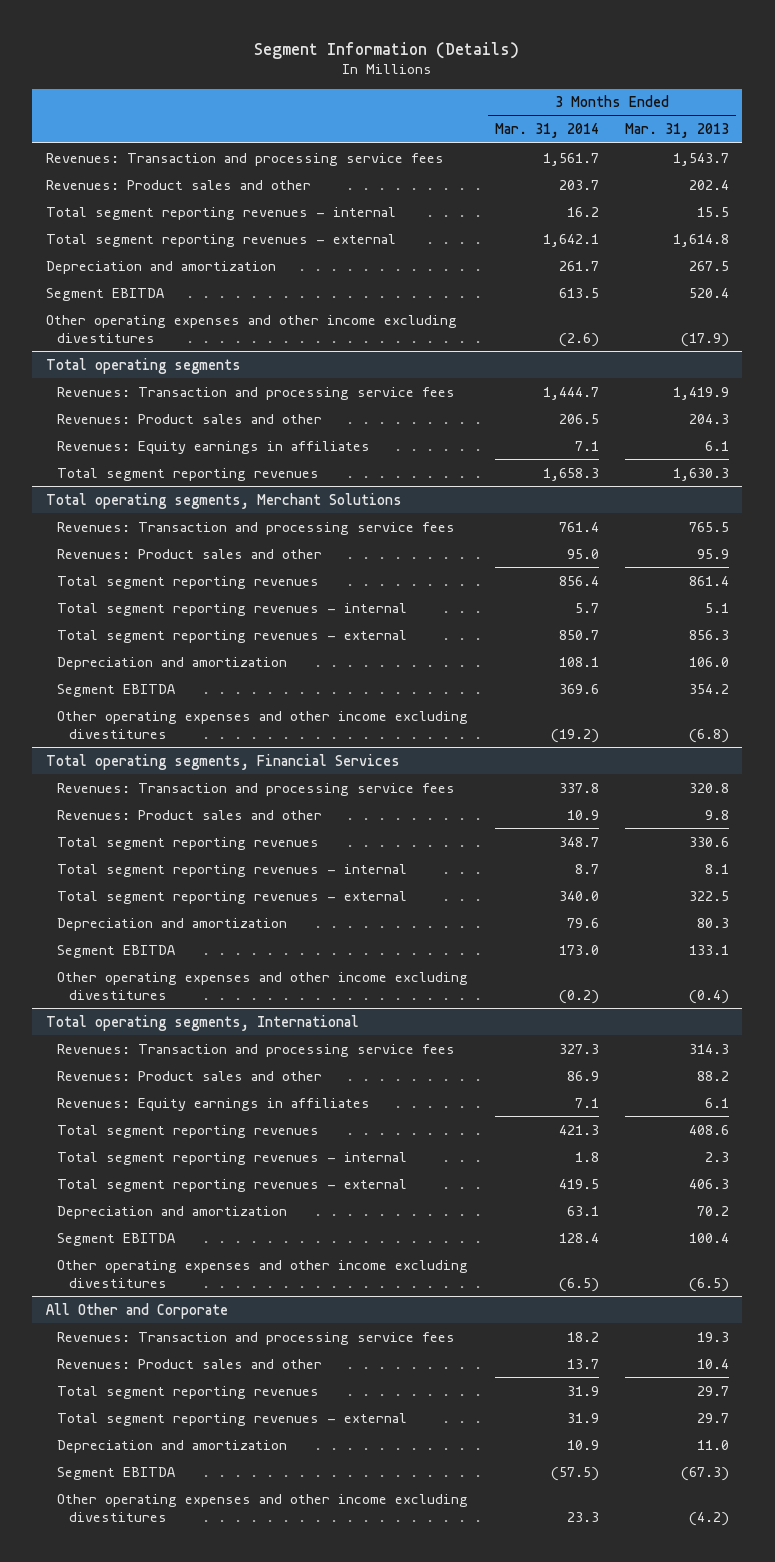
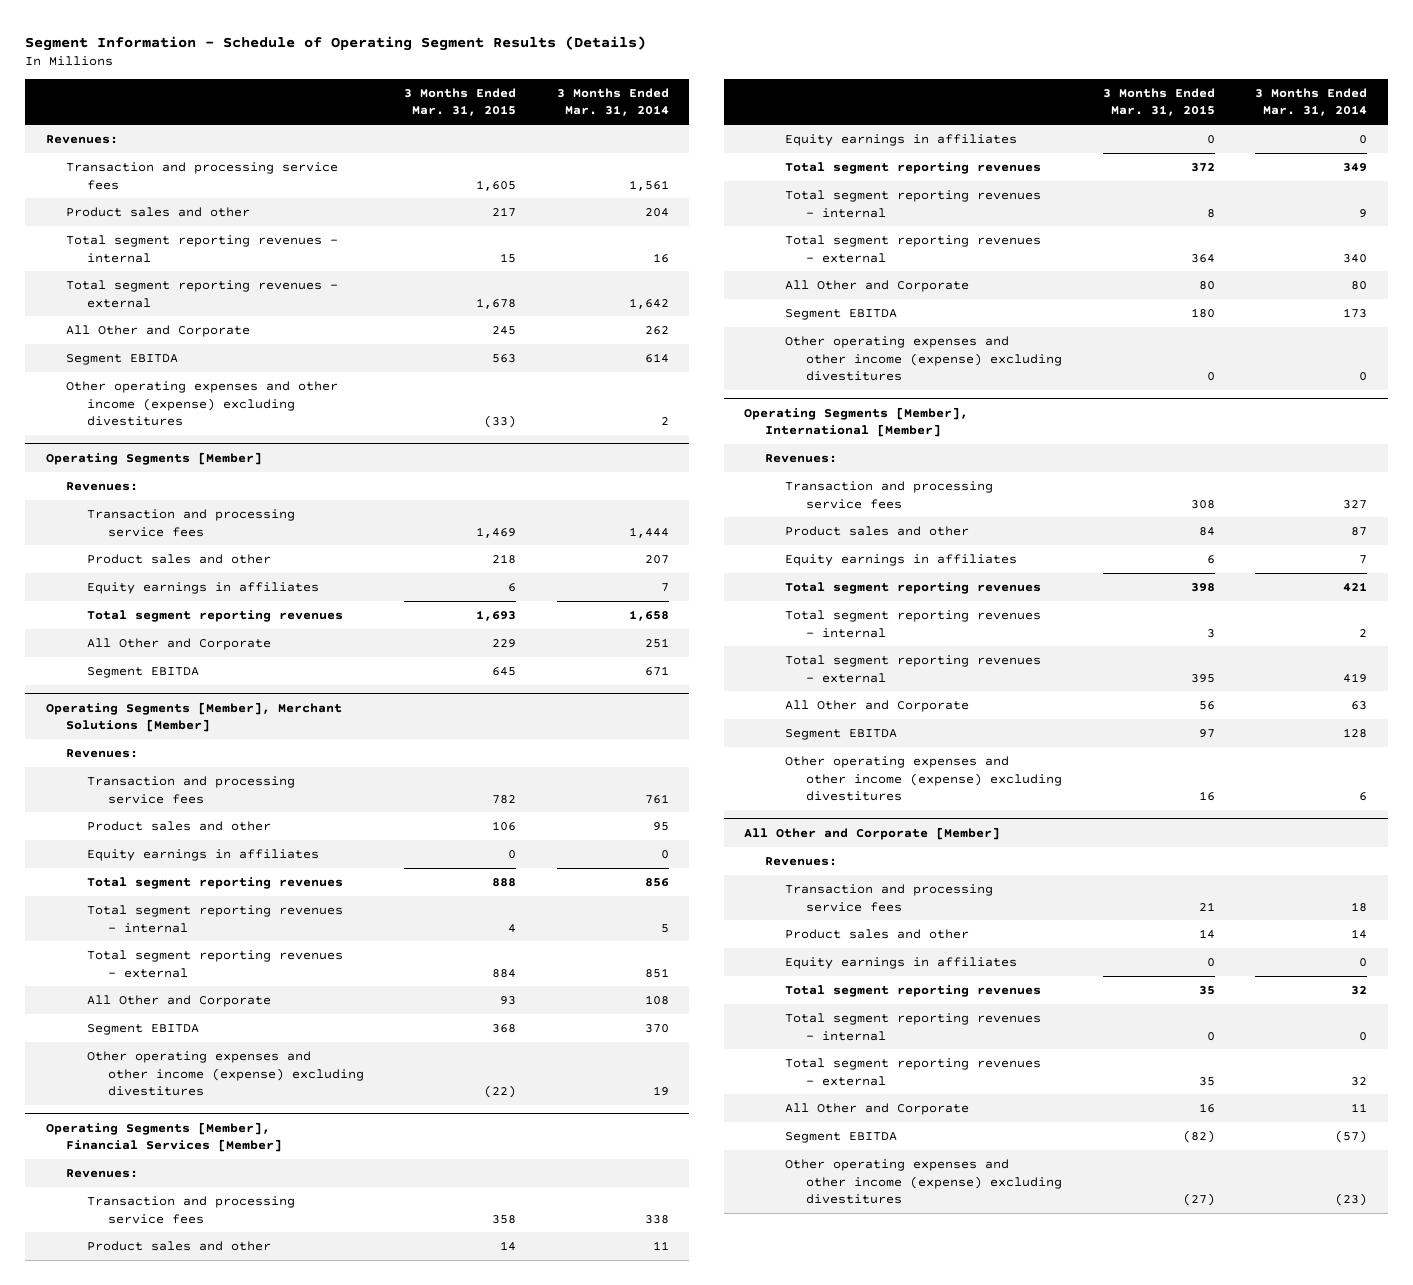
- Segment Information (Details)
+ Segment Information - Schedule of Operating Segment Results (Details)
- | 3 Months Ended Mar. 31, 2014 | 3 Months Ended Mar. 31, 2013
+ | 3 Months Ended Mar. 31, 2015 | 3 Months Ended Mar. 31, 2014
- Revenues: Transaction and processing service fees | 1,561.7 | 1,543.7
- Revenues: Product sales and other | 203.7 | 202.4
- Total segment reporting revenues - internal | 16.2 | 15.5
- Total segment reporting revenues - external | 1,642.1 | 1,614.8
- Depreciation and amortization | 261.7 | 267.5
- Segment EBITDA | 613.5 | 520.4
- Other operating expenses and other income excluding divestitures | (2.6) | (17.9)
- Total operating segments
- Revenues: Transaction and processing service fees | 1,444.7 | 1,419.9
- Revenues: Product sales and other | 206.5 | 204.3
- Revenues: Equity earnings in affiliates | 7.1 | 6.1
- Total segment reporting revenues | 1,658.3 | 1,630.3
- Total operating segments, Merchant Solutions
- Revenues: Transaction and processing service fees | 761.4 | 765.5
- Revenues: Product sales and other | 95.0 | 95.9
- Total segment reporting revenues | 856.4 | 861.4
- Total segment reporting revenues - internal | 5.7 | 5.1
- Total segment reporting revenues - external | 850.7 | 856.3
- Depreciation and amortization | 108.1 | 106.0
- Segment EBITDA | 369.6 | 354.2
- Other operating expenses and other income excluding divestitures | (19.2) | (6.8)
- Total operating segments, Financial Services
- Revenues: Transaction and processing service fees | 337.8 | 320.8
- Revenues: Product sales and other | 10.9 | 9.8
- Total segment reporting revenues | 348.7 | 330.6
- Total segment reporting revenues - internal | 8.7 | 8.1
- Total segment reporting revenues - external | 340.0 | 322.5
- Depreciation and amortization | 79.6 | 80.3
- Segment EBITDA | 173.0 | 133.1
- Other operating expenses and other income excluding divestitures | (0.2) | (0.4)
- Total operating segments, International
- Revenues: Transaction and processing service fees | 327.3 | 314.3
- Revenues: Product sales and other | 86.9 | 88.2
- Revenues: Equity earnings in affiliates | 7.1 | 6.1
- Total segment reporting revenues | 421.3 | 408.6
- Total segment reporting revenues - internal | 1.8 | 2.3
- Total segment reporting revenues - external | 419.5 | 406.3
- Depreciation and amortization | 63.1 | 70.2
- Segment EBITDA | 128.4 | 100.4
- Other operating expenses and other income excluding divestitures | (6.5) | (6.5)
- All Other and Corporate
- Revenues: Transaction and processing service fees | 18.2 | 19.3
- Revenues: Product sales and other | 13.7 | 10.4
- Total segment reporting revenues | 31.9 | 29.7
- Total segment reporting revenues - external | 31.9 | 29.7
- Depreciation and amortization | 10.9 | 11.0
- Segment EBITDA | (57.5) | (67.3)
- Other operating expenses and other income excluding divestitures | 23.3 | (4.2)
+ Revenues:
+ Transaction and processing service fees | 1,605 | 1,561
+ Product sales and other | 217 | 204
+ Total segment reporting revenues - internal | 15 | 16
+ Total segment reporting revenues - external | 1,678 | 1,642
+ All Other and Corporate | 245 | 262
+ Segment EBITDA | 563 | 614
+ Other operating expenses and other income (expense) excluding divestitures | (33) | 2
+ Operating Segments [Member]
+ Revenues:
+ Transaction and processing service fees | 1,469 | 1,444
+ Product sales and other | 218 | 207
+ Equity earnings in affiliates | 6 | 7
+ Total segment reporting revenues | 1,693 | 1,658
+ All Other and Corporate | 229 | 251
+ Segment EBITDA | 645 | 671
+ Operating Segments [Member], Merchant Solutions [Member]
+ Revenues:
+ Transaction and processing service fees | 782 | 761
+ Product sales and other | 106 | 95
+ Equity earnings in affiliates | 0 | 0
+ Total segment reporting revenues | 888 | 856
+ Total segment reporting revenues - internal | 4 | 5
+ Total segment reporting revenues - external | 884 | 851
+ All Other and Corporate | 93 | 108
+ Segment EBITDA | 368 | 370
+ Other operating expenses and other income (expense) excluding divestitures | (22) | 19
+ Operating Segments [Member], Financial Services [Member]
+ Revenues:
+ Transaction and processing service fees | 358 | 338
+ Product sales and other | 14 | 11
+ Equity earnings in affiliates | 0 | 0
+ Total segment reporting revenues | 372 | 349
+ Total segment reporting revenues - internal | 8 | 9
+ Total segment reporting revenues - external | 364 | 340
+ All Other and Corporate | 80 | 80
+ Segment EBITDA | 180 | 173
+ Other operating expenses and other income (expense) excluding divestitures | 0 | 0
+ Operating Segments [Member], International [Member]
+ Revenues:
+ Transaction and processing service fees | 308 | 327
+ Product sales and other | 84 | 87
+ Equity earnings in affiliates | 6 | 7
+ Total segment reporting revenues | 398 | 421
+ Total segment reporting revenues - internal | 3 | 2
+ Total segment reporting revenues - external | 395 | 419
+ All Other and Corporate | 56 | 63
+ Segment EBITDA | 97 | 128
+ Other operating expenses and other income (expense) excluding divestitures | 16 | 6
+ All Other and Corporate [Member]
+ Revenues:
+ Transaction and processing service fees | 21 | 18
+ Product sales and other | 14 | 14
+ Equity earnings in affiliates | 0 | 0
+ Total segment reporting revenues | 35 | 32
+ Total segment reporting revenues - internal | 0 | 0
+ Total segment reporting revenues - external | 35 | 32
+ All Other and Corporate | 16 | 11
+ Segment EBITDA | (82) | (57)
+ Other operating expenses and other income (expense) excluding divestitures | (27) | (23)

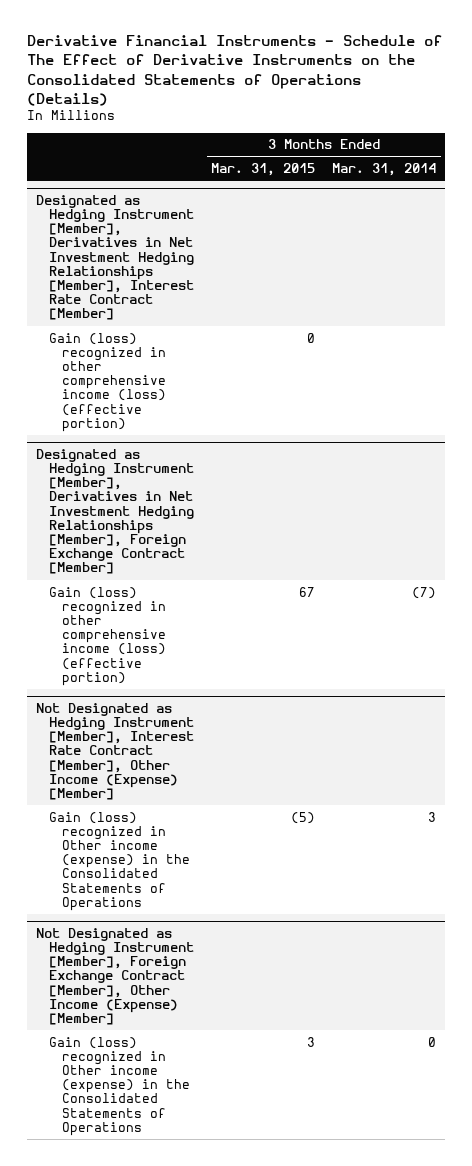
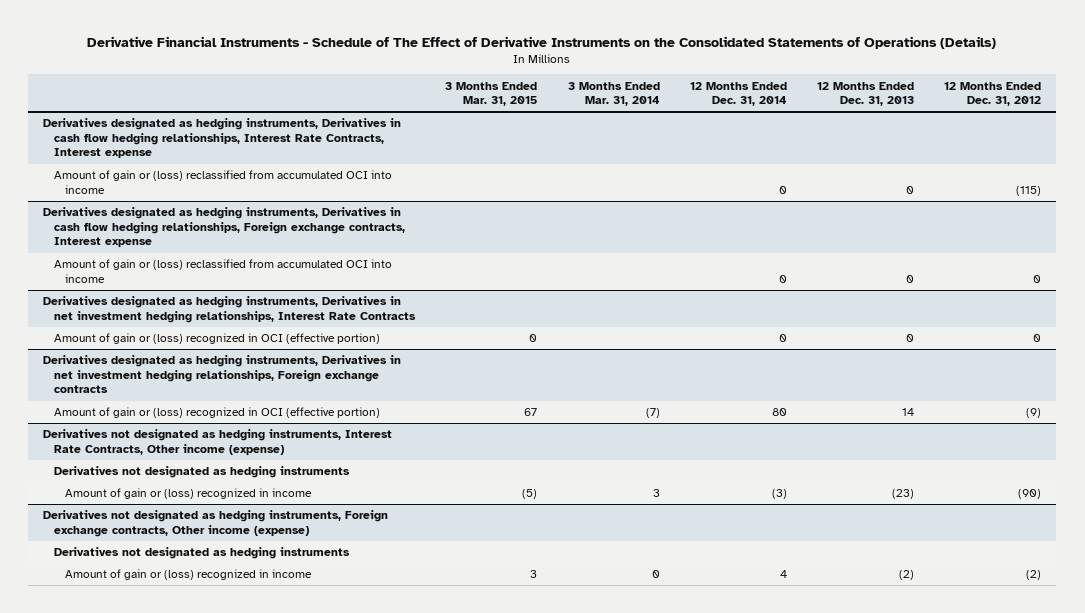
- | 3 Months Ended Mar. 31, 2015 | 3 Months Ended Mar. 31, 2014
+ | 3 Months Ended Mar. 31, 2015 | 3 Months Ended Mar. 31, 2014 | 12 Months Ended Dec. 31, 2014 | 12 Months Ended Dec. 31, 2013 | 12 Months Ended Dec. 31, 2012
- Designated as Hedging Instrument [Member], Derivatives in Net Investment Hedging Relationships [Member], Interest Rate Contract [Member]
- Gain (loss) recognized in other comprehensive income (loss) (effective portion) | 0 |
- Designated as Hedging Instrument [Member], Derivatives in Net Investment Hedging Relationships [Member], Foreign Exchange Contract [Member]
- Gain (loss) recognized in other comprehensive income (loss) (effective portion) | 67 | (7)
- Not Designated as Hedging Instrument [Member], Interest Rate Contract [Member], Other Income (Expense) [Member]
- Gain (loss) recognized in Other income (expense) in the Consolidated Statements of Operations | (5) | 3
- Not Designated as Hedging Instrument [Member], Foreign Exchange Contract [Member], Other Income (Expense) [Member]
- Gain (loss) recognized in Other income (expense) in the Consolidated Statements of Operations | 3 | 0
+ Derivatives designated as hedging instruments, Derivatives in cash flow hedging relationships, Interest Rate Contracts, Interest expense
+ Amount of gain or (loss) reclassified from accumulated OCI into income | | | 0 | 0 | (115)
+ Derivatives designated as hedging instruments, Derivatives in cash flow hedging relationships, Foreign exchange contracts, Interest expense
+ Amount of gain or (loss) reclassified from accumulated OCI into income | | | 0 | 0 | 0
+ Derivatives designated as hedging instruments, Derivatives in net investment hedging relationships, Interest Rate Contracts
+ Amount of gain or (loss) recognized in OCI (effective portion) | 0 | | 0 | 0 | 0
+ Derivatives designated as hedging instruments, Derivatives in net investment hedging relationships, Foreign exchange contracts
+ Amount of gain or (loss) recognized in OCI (effective portion) | 67 | (7) | 80 | 14 | (9)
+ Derivatives not designated as hedging instruments, Interest Rate Contracts, Other income (expense)
+ Derivatives not designated as hedging instruments
+ Amount of gain or (loss) recognized in income | (5) | 3 | (3) | (23) | (90)
+ Derivatives not designated as hedging instruments, Foreign exchange contracts, Other income (expense)
+ Derivatives not designated as hedging instruments
+ Amount of gain or (loss) recognized in income | 3 | 0 | 4 | (2) | (2)

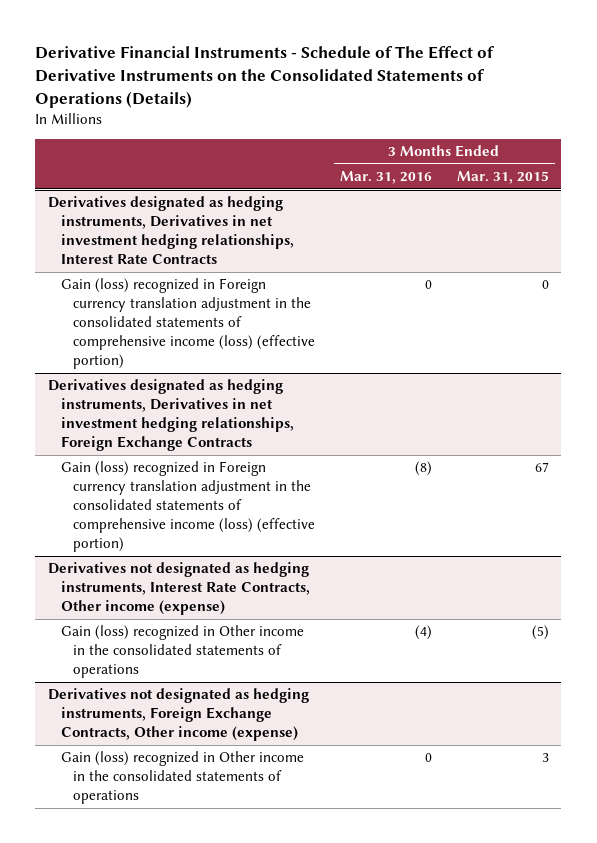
- | 3 Months Ended Mar. 31, 2015 | 3 Months Ended Mar. 31, 2014 | 12 Months Ended Dec. 31, 2014 | 12 Months Ended Dec. 31, 2013 | 12 Months Ended Dec. 31, 2012
+ | 3 Months Ended Mar. 31, 2016 | 3 Months Ended Mar. 31, 2015
- Derivatives designated as hedging instruments, Derivatives in cash flow hedging relationships, Interest Rate Contracts, Interest expense
- Amount of gain or (loss) reclassified from accumulated OCI into income | | | 0 | 0 | (115)
- Derivatives designated as hedging instruments, Derivatives in cash flow hedging relationships, Foreign exchange contracts, Interest expense
- Amount of gain or (loss) reclassified from accumulated OCI into income | | | 0 | 0 | 0
@ Derivatives designated as hedging instruments, Derivatives in net investment hedging relationships, Interest Rate Contracts
- Amount of gain or (loss) recognized in OCI (effective portion) | 0 | | 0 | 0 | 0
- Derivatives designated as hedging instruments, Derivatives in net investment hedging relationships, Foreign exchange contracts
- Amount of gain or (loss) recognized in OCI (effective portion) | 67 | (7) | 80 | 14 | (9)
@ Derivatives designated as hedging instruments, Derivatives in net investment hedging relationships, Interest Rate Contracts
+ Gain (loss) recognized in Foreign currency translation adjustment in the consolidated statements of comprehensive income (loss) (effective portion) | 0 | 0
+ Derivatives designated as hedging instruments, Derivatives in net investment hedging relationships, Foreign Exchange Contracts
+ Gain (loss) recognized in Foreign currency translation adjustment in the consolidated statements of comprehensive income (loss) (effective portion) | (8) | 67
@ Derivatives not designated as hedging instruments, Interest Rate Contracts, Other income (expense)
- Derivatives not designated as hedging instruments
- Amount of gain or (loss) recognized in income | (5) | 3 | (3) | (23) | (90)
- Derivatives not designated as hedging instruments, Foreign exchange contracts, Other income (expense)
- Derivatives not designated as hedging instruments
- Amount of gain or (loss) recognized in income | 3 | 0 | 4 | (2) | (2)
@ Derivatives not designated as hedging instruments, Interest Rate Contracts, Other income (expense)
+ Gain (loss) recognized in Other income in the consolidated statements of operations | (4) | (5)
+ Derivatives not designated as hedging instruments, Foreign Exchange Contracts, Other income (expense)
+ Gain (loss) recognized in Other income in the consolidated statements of operations | 0 | 3

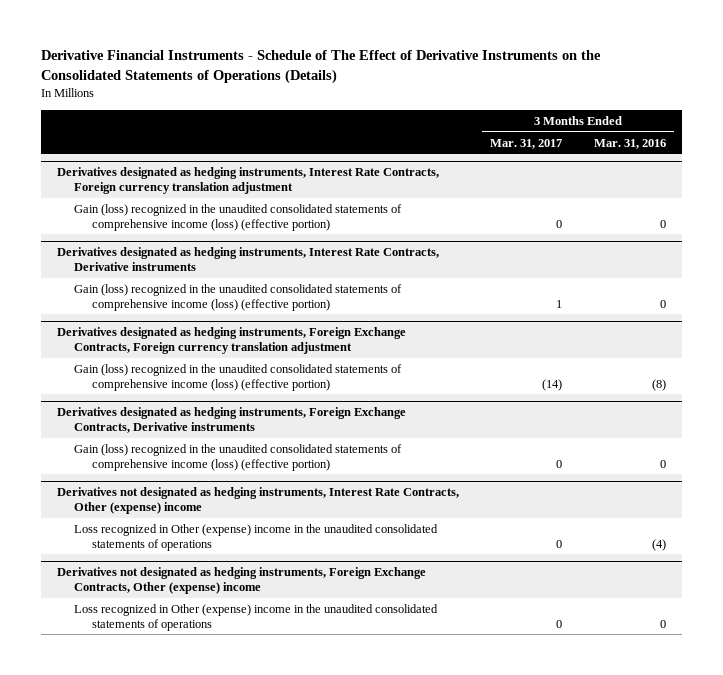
- | 3 Months Ended Mar. 31, 2016 | 3 Months Ended Mar. 31, 2015
+ | 3 Months Ended Mar. 31, 2017 | 3 Months Ended Mar. 31, 2016
- Derivatives designated as hedging instruments, Derivatives in net investment hedging relationships, Interest Rate Contracts
- Gain (loss) recognized in Foreign currency translation adjustment in the consolidated statements of comprehensive income (loss) (effective portion) | 0 | 0
- Derivatives designated as hedging instruments, Derivatives in net investment hedging relationships, Foreign Exchange Contracts
- Gain (loss) recognized in Foreign currency translation adjustment in the consolidated statements of comprehensive income (loss) (effective portion) | (8) | 67
- Derivatives not designated as hedging instruments, Interest Rate Contracts, Other income (expense)
- Gain (loss) recognized in Other income in the consolidated statements of operations | (4) | (5)
- Derivatives not designated as hedging instruments, Foreign Exchange Contracts, Other income (expense)
- Gain (loss) recognized in Other income in the consolidated statements of operations | 0 | 3
+ Derivatives designated as hedging instruments, Interest Rate Contracts, Foreign currency translation adjustment
+ Gain (loss) recognized in the unaudited consolidated statements of comprehensive income (loss) (effective portion) | 0 | 0
+ Derivatives designated as hedging instruments, Interest Rate Contracts, Derivative instruments
+ Gain (loss) recognized in the unaudited consolidated statements of comprehensive income (loss) (effective portion) | 1 | 0
+ Derivatives designated as hedging instruments, Foreign Exchange Contracts, Foreign currency translation adjustment
+ Gain (loss) recognized in the unaudited consolidated statements of comprehensive income (loss) (effective portion) | (14) | (8)
+ Derivatives designated as hedging instruments, Foreign Exchange Contracts, Derivative instruments
+ Gain (loss) recognized in the unaudited consolidated statements of comprehensive income (loss) (effective portion) | 0 | 0
+ Derivatives not designated as hedging instruments, Interest Rate Contracts, Other (expense) income
+ Loss recognized in Other (expense) income in the unaudited consolidated statements of operations | 0 | (4)
+ Derivatives not designated as hedging instruments, Foreign Exchange Contracts, Other (expense) income
+ Loss recognized in Other (expense) income in the unaudited consolidated statements of operations | 0 | 0

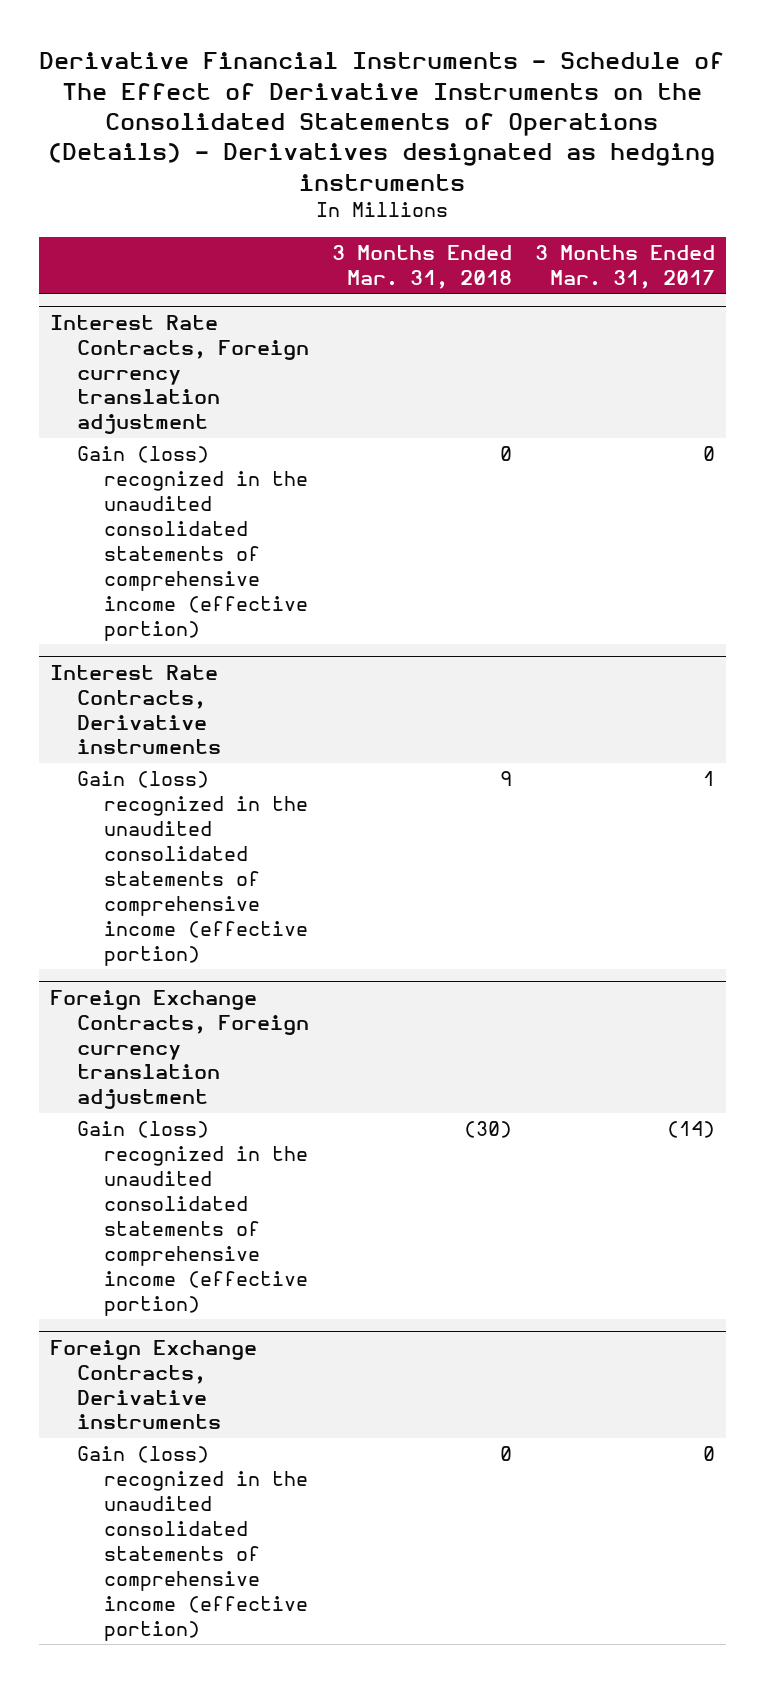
- Derivative Financial Instruments - Schedule of The Effect of Derivative Instruments on the Consolidated Statements of Operations (Details)
+ Derivative Financial Instruments - Schedule of The Effect of Derivative Instruments on the Consolidated Statements of Operations (Details) - Derivatives designated as hedging instruments
- | 3 Months Ended Mar. 31, 2017 | 3 Months Ended Mar. 31, 2016
+ | 3 Months Ended Mar. 31, 2018 | 3 Months Ended Mar. 31, 2017
- Derivatives designated as hedging instruments, Interest Rate Contracts, Foreign currency translation adjustment
- Gain (loss) recognized in the unaudited consolidated statements of comprehensive income (loss) (effective portion) | 0 | 0
- Derivatives designated as hedging instruments, Interest Rate Contracts, Derivative instruments
- Gain (loss) recognized in the unaudited consolidated statements of comprehensive income (loss) (effective portion) | 1 | 0
- Derivatives designated as hedging instruments, Foreign Exchange Contracts, Foreign currency translation adjustment
- Gain (loss) recognized in the unaudited consolidated statements of comprehensive income (loss) (effective portion) | (14) | (8)
- Derivatives designated as hedging instruments, Foreign Exchange Contracts, Derivative instruments
- Gain (loss) recognized in the unaudited consolidated statements of comprehensive income (loss) (effective portion) | 0 | 0
- Derivatives not designated as hedging instruments, Interest Rate Contracts, Other (expense) income
- Loss recognized in Other (expense) income in the unaudited consolidated statements of operations | 0 | (4)
- Derivatives not designated as hedging instruments, Foreign Exchange Contracts, Other (expense) income
- Loss recognized in Other (expense) income in the unaudited consolidated statements of operations | 0 | 0
+ Interest Rate Contracts, Foreign currency translation adjustment
+ Gain (loss) recognized in the unaudited consolidated statements of comprehensive income (effective portion) | 0 | 0
+ Interest Rate Contracts, Derivative instruments
+ Gain (loss) recognized in the unaudited consolidated statements of comprehensive income (effective portion) | 9 | 1
+ Foreign Exchange Contracts, Foreign currency translation adjustment
+ Gain (loss) recognized in the unaudited consolidated statements of comprehensive income (effective portion) | (30) | (14)
+ Foreign Exchange Contracts, Derivative instruments
+ Gain (loss) recognized in the unaudited consolidated statements of comprehensive income (effective portion) | 0 | 0

